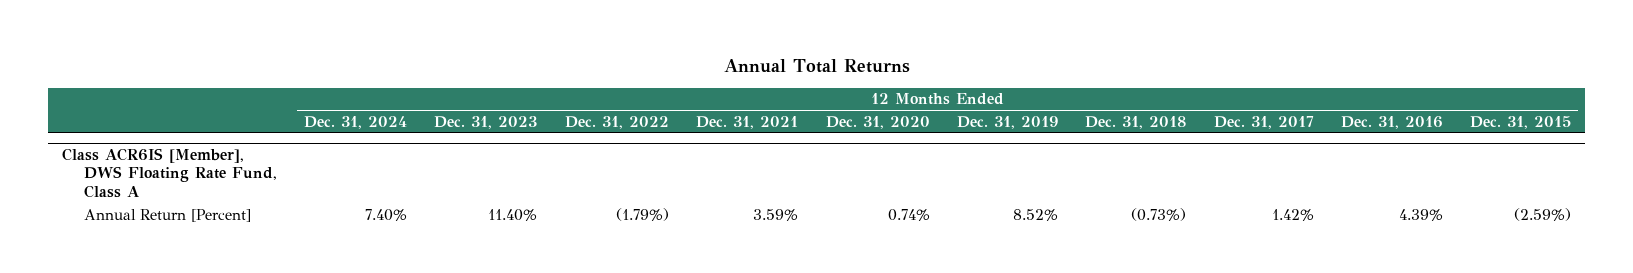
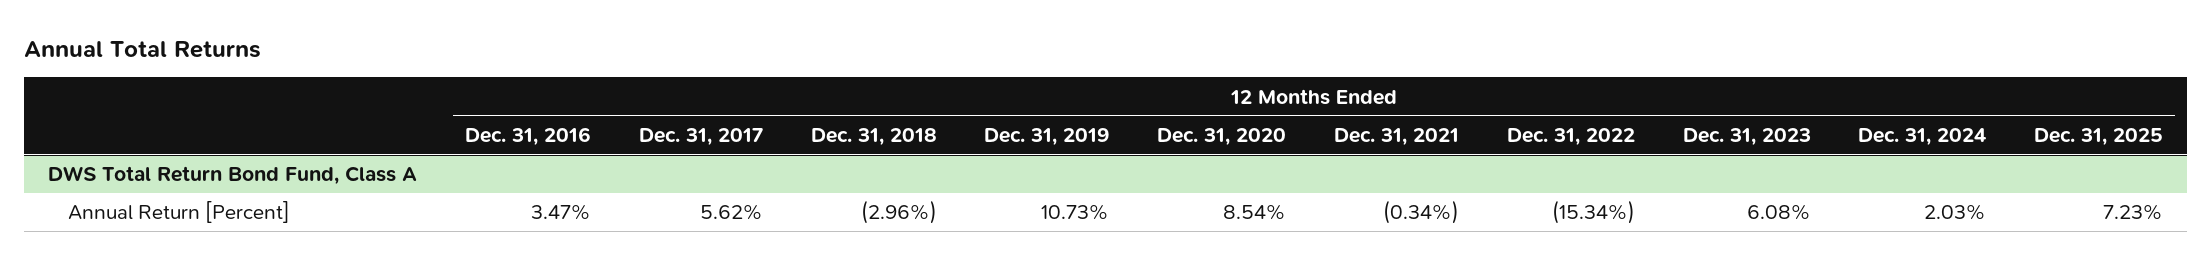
- | 12 Months Ended Dec. 31, 2024 | 12 Months Ended Dec. 31, 2023 | 12 Months Ended Dec. 31, 2022 | 12 Months Ended Dec. 31, 2021 | 12 Months Ended Dec. 31, 2020 | 12 Months Ended Dec. 31, 2019 | 12 Months Ended Dec. 31, 2018 | 12 Months Ended Dec. 31, 2017 | 12 Months Ended Dec. 31, 2016 | 12 Months Ended Dec. 31, 2015
+ | 12 Months Ended Dec. 31, 2016 | 12 Months Ended Dec. 31, 2017 | 12 Months Ended Dec. 31, 2018 | 12 Months Ended Dec. 31, 2019 | 12 Months Ended Dec. 31, 2020 | 12 Months Ended Dec. 31, 2021 | 12 Months Ended Dec. 31, 2022 | 12 Months Ended Dec. 31, 2023 | 12 Months Ended Dec. 31, 2024 | 12 Months Ended Dec. 31, 2025
- Class ACR6IS [Member], DWS Floating Rate Fund, Class A
- Annual Return [Percent] | 7.40% | 11.40% | (1.79%) | 3.59% | 0.74% | 8.52% | (0.73%) | 1.42% | 4.39% | (2.59%)
+ DWS Total Return Bond Fund, Class A
+ Annual Return [Percent] | 3.47% | 5.62% | (2.96%) | 10.73% | 8.54% | (0.34%) | (15.34%) | 6.08% | 2.03% | 7.23%

